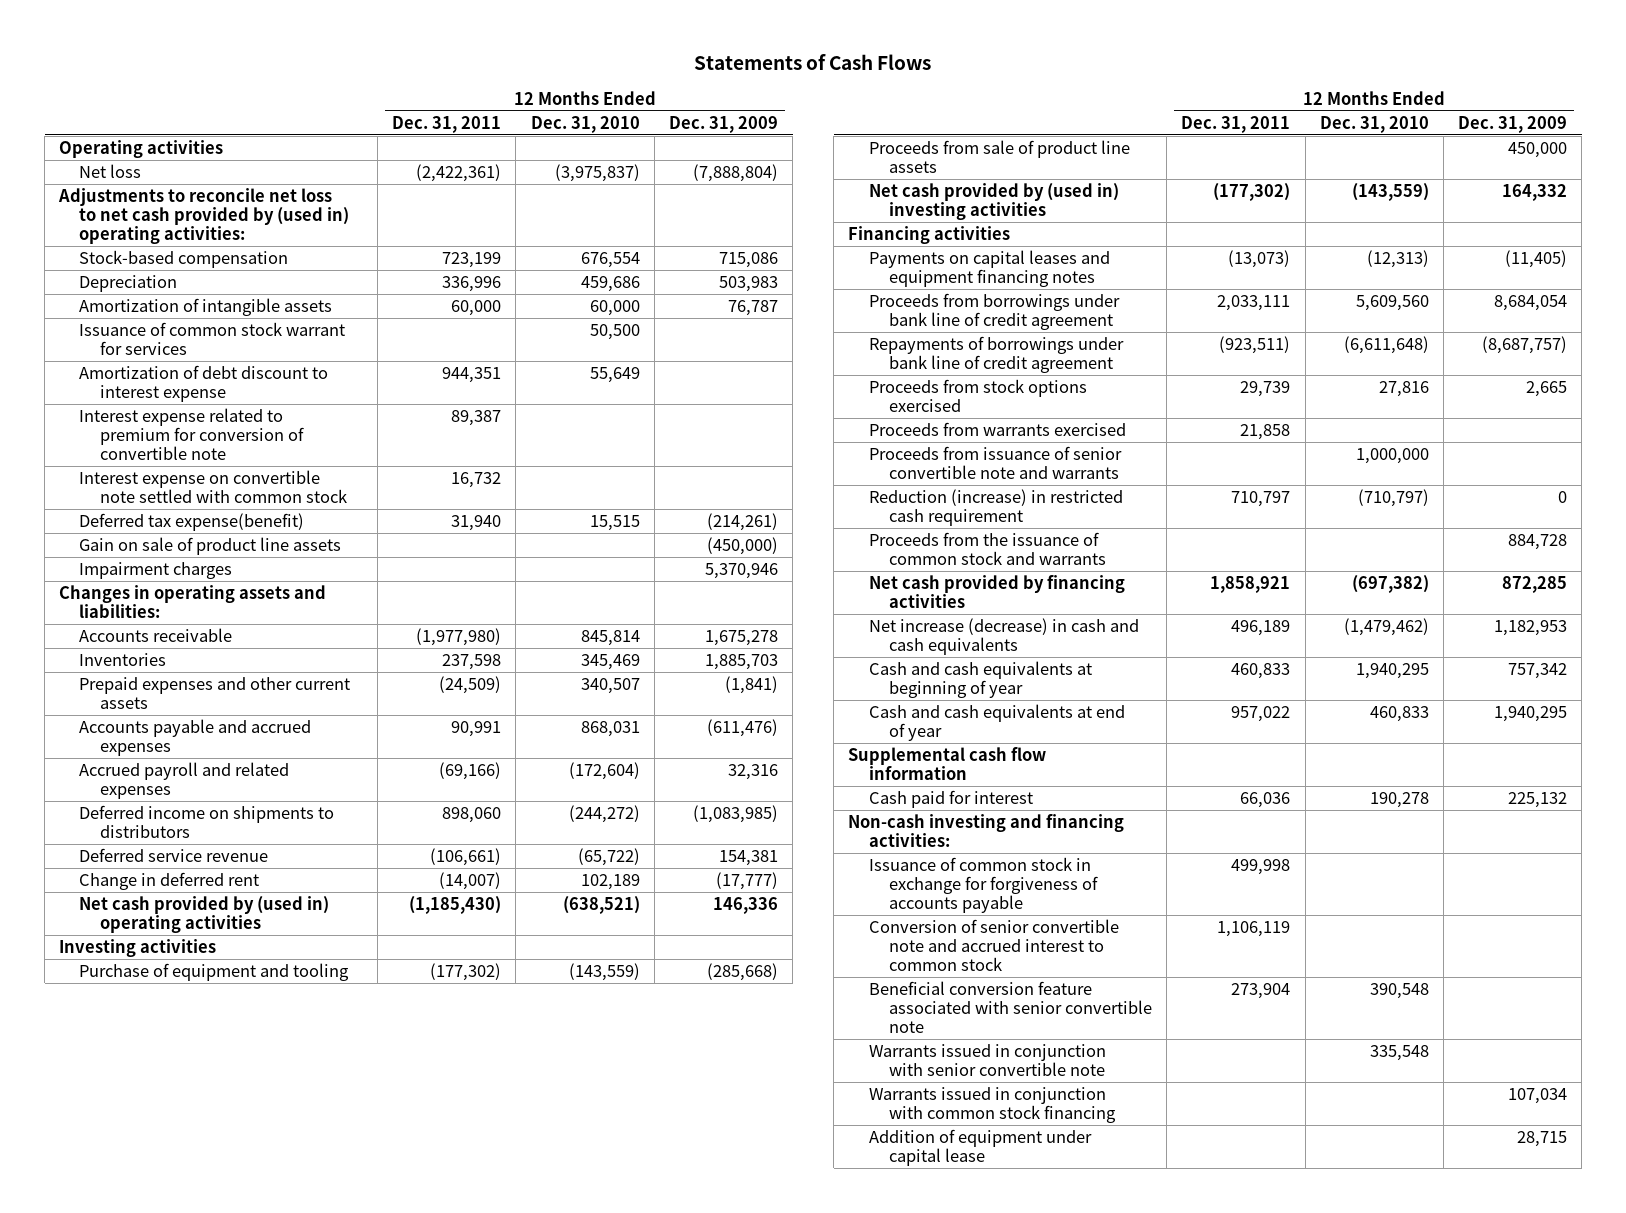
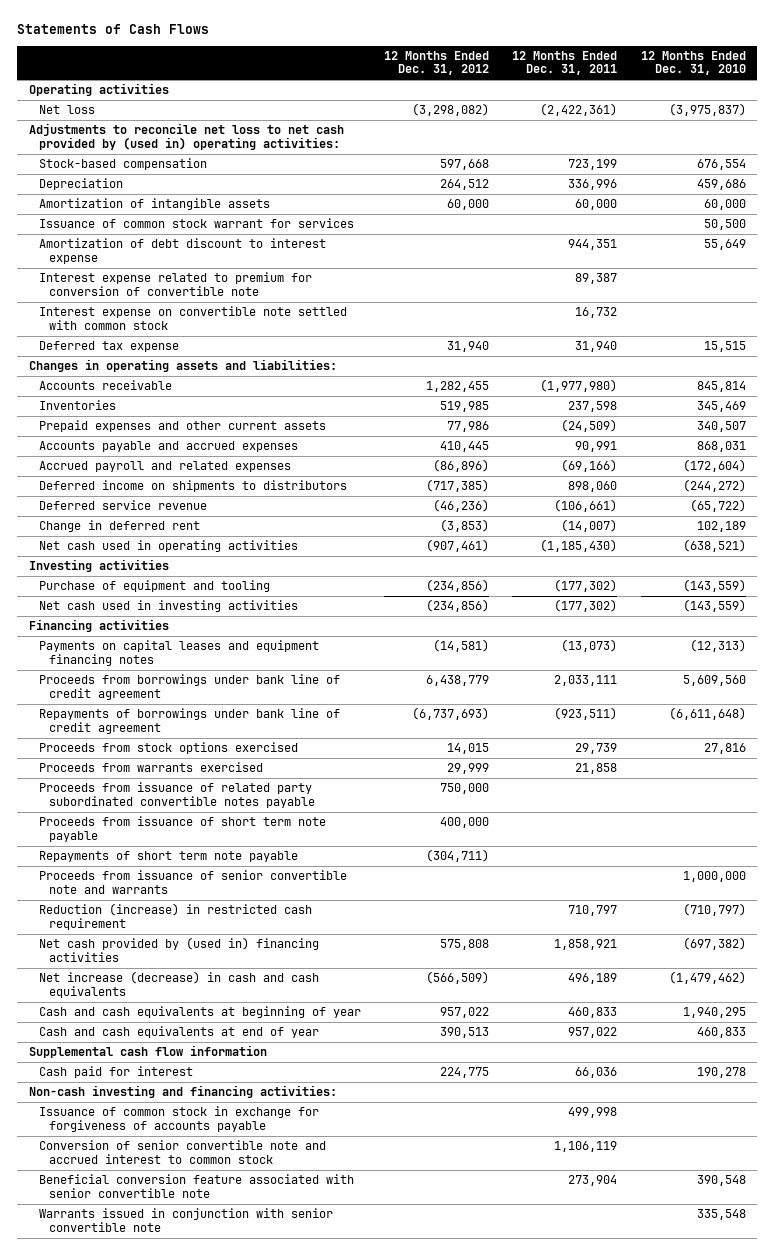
- | 12 Months Ended Dec. 31, 2011 | 12 Months Ended Dec. 31, 2010 | 12 Months Ended Dec. 31, 2009
+ | 12 Months Ended Dec. 31, 2012 | 12 Months Ended Dec. 31, 2011 | 12 Months Ended Dec. 31, 2010
- Deferred tax expense(benefit) | 31,940 | 15,515 | (214,261)
- Gain on sale of product line assets | | | (450,000)
- Impairment charges | | | 5,370,946
+ Deferred tax expense | 31,940 | 31,940 | 15,515
- Net cash provided by (used in) operating activities | (1,185,430) | (638,521) | 146,336
+ Net cash used in operating activities | (907,461) | (1,185,430) | (638,521)
- Proceeds from sale of product line assets | | | 450,000
- Net cash provided by (used in) investing activities | (177,302) | (143,559) | 164,332
+ Net cash used in investing activities | (234,856) | (177,302) | (143,559)
+ Proceeds from issuance of related party subordinated convertible notes payable | 750,000 | |
+ Proceeds from issuance of short term note payable | 400,000 | |
+ Repayments of short term note payable | (304,711) | |
- Proceeds from the issuance of common stock and warrants | | | 884,728
- Net cash provided by financing activities | 1,858,921 | (697,382) | 872,285
+ Net cash provided by (used in) financing activities | 575,808 | 1,858,921 | (697,382)
- Warrants issued in conjunction with common stock financing | | | 107,034
- Addition of equipment under capital lease | | | 28,715

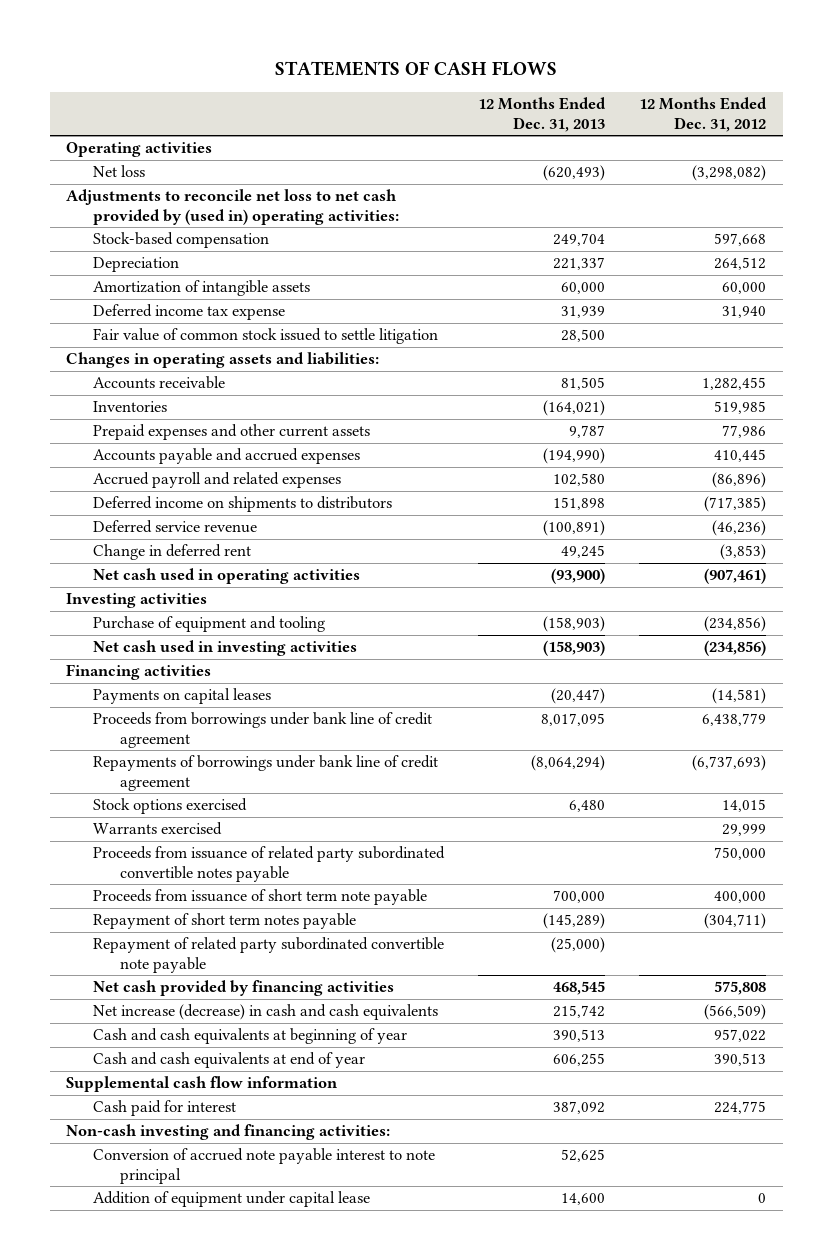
- Statements of Cash Flows
+ STATEMENTS OF CASH FLOWS
- | 12 Months Ended Dec. 31, 2012 | 12 Months Ended Dec. 31, 2011 | 12 Months Ended Dec. 31, 2010
+ | 12 Months Ended Dec. 31, 2013 | 12 Months Ended Dec. 31, 2012
- Issuance of common stock warrant for services | | | 50,500
- Amortization of debt discount to interest expense | | 944,351 | 55,649
- Interest expense related to premium for conversion of convertible note | | 89,387 |
- Interest expense on convertible note settled with common stock | | 16,732 |
- Deferred tax expense | 31,940 | 31,940 | 15,515
+ Deferred income tax expense | 31,939 | 31,940
+ Fair value of common stock issued to settle litigation | 28,500 |
- Payments on capital leases and equipment financing notes | (14,581) | (13,073) | (12,313)
+ Payments on capital leases | (20,447) | (14,581)
- Proceeds from stock options exercised | 14,015 | 29,739 | 27,816
- Proceeds from warrants exercised | 29,999 | 21,858 |
+ Stock options exercised | 6,480 | 14,015
+ Warrants exercised | | 29,999
- Repayments of short term note payable | (304,711) | |
- Proceeds from issuance of senior convertible note and warrants | | | 1,000,000
- Reduction (increase) in restricted cash requirement | | 710,797 | (710,797)
- Net cash provided by (used in) financing activities | 575,808 | 1,858,921 | (697,382)
+ Repayment of short term notes payable | (145,289) | (304,711)
+ Repayment of related party subordinated convertible note payable | (25,000) |
+ Net cash provided by financing activities | 468,545 | 575,808
- Issuance of common stock in exchange for forgiveness of accounts payable | | 499,998 |
- Conversion of senior convertible note and accrued interest to common stock | | 1,106,119 |
- Beneficial conversion feature associated with senior convertible note | | 273,904 | 390,548
- Warrants issued in conjunction with senior convertible note | | | 335,548
+ Conversion of accrued note payable interest to note principal | 52,625 |
+ Addition of equipment under capital lease | 14,600 | 0

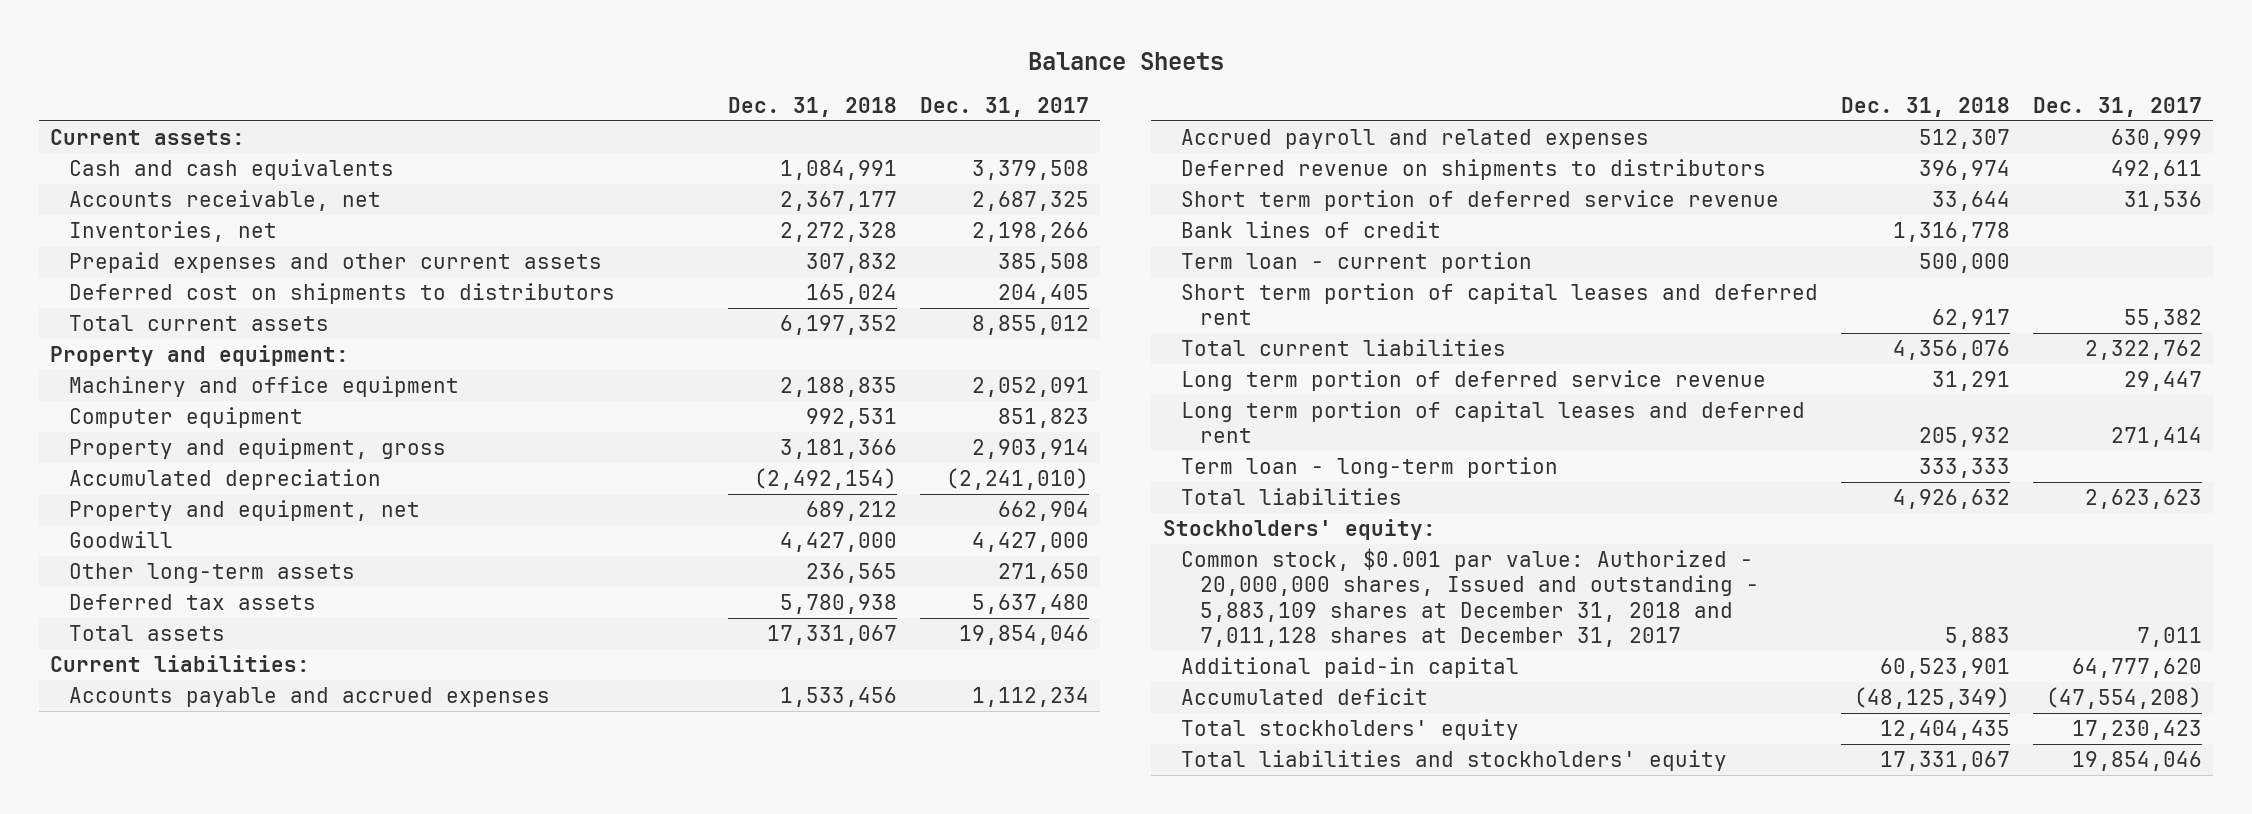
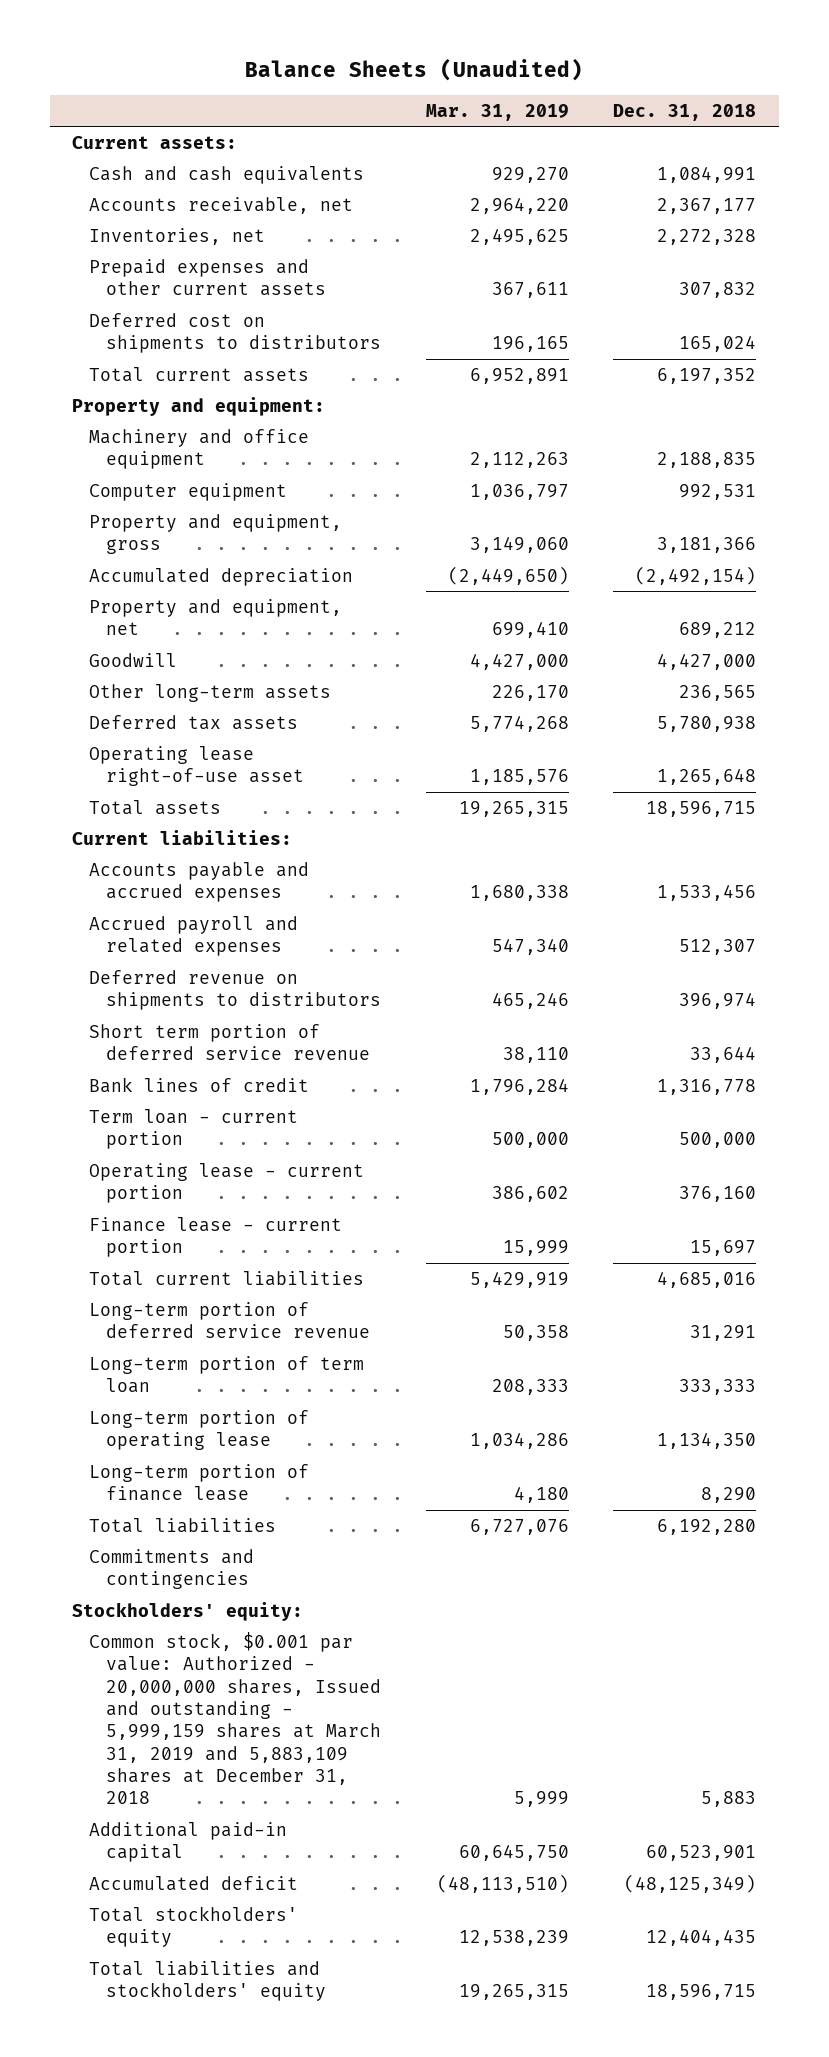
- Balance Sheets
+ Balance Sheets (Unaudited)
- | Dec. 31, 2018 | Dec. 31, 2017
+ | Mar. 31, 2019 | Dec. 31, 2018
- Total assets | 17,331,067 | 19,854,046
+ Operating lease right-of-use asset | 1,185,576 | 1,265,648
+ Total assets | 19,265,315 | 18,596,715
- Short term portion of capital leases and deferred rent | 62,917 | 55,382
- Total current liabilities | 4,356,076 | 2,322,762
- Long term portion of deferred service revenue | 31,291 | 29,447
- Long term portion of capital leases and deferred rent | 205,932 | 271,414
- Term loan - long-term portion | 333,333 |
- Total liabilities | 4,926,632 | 2,623,623
+ Operating lease - current portion | 386,602 | 376,160
+ Finance lease - current portion | 15,999 | 15,697
+ Total current liabilities | 5,429,919 | 4,685,016
+ Long-term portion of deferred service revenue | 50,358 | 31,291
+ Long-term portion of term loan | 208,333 | 333,333
+ Long-term portion of operating lease | 1,034,286 | 1,134,350
+ Long-term portion of finance lease | 4,180 | 8,290
+ Total liabilities | 6,727,076 | 6,192,280
+ Commitments and contingencies
- Common stock, $0.001 par value: Authorized - 20,000,000 shares, Issued and outstanding - 5,883,109 shares at December 31, 2018 and 7,011,128 shares at December 31, 2017 | 5,883 | 7,011
+ Common stock, $0.001 par value: Authorized - 20,000,000 shares, Issued and outstanding - 5,999,159 shares at March 31, 2019 and 5,883,109 shares at December 31, 2018 | 5,999 | 5,883
- Total liabilities and stockholders' equity | 17,331,067 | 19,854,046
+ Total liabilities and stockholders' equity | 19,265,315 | 18,596,715

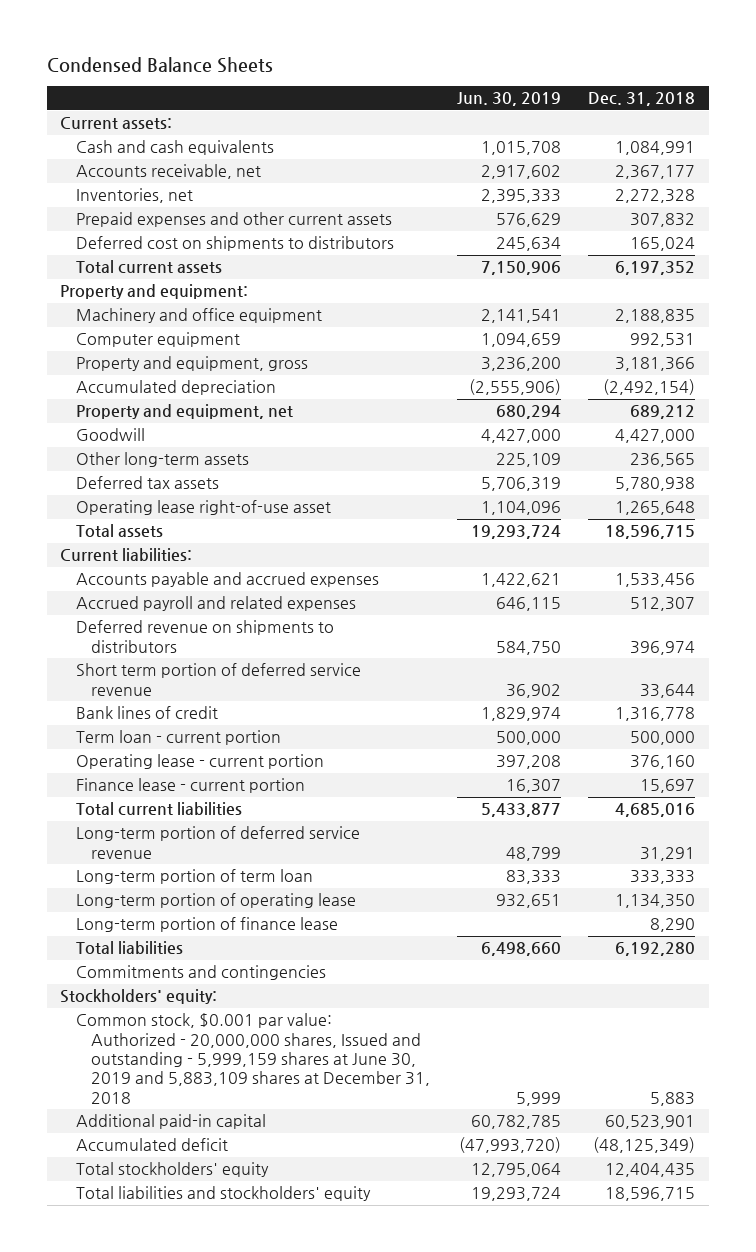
- Balance Sheets (Unaudited)
+ Condensed Balance Sheets
- | Mar. 31, 2019 | Dec. 31, 2018
+ | Jun. 30, 2019 | Dec. 31, 2018
- Common stock, $0.001 par value: Authorized - 20,000,000 shares, Issued and outstanding - 5,999,159 shares at March 31, 2019 and 5,883,109 shares at December 31, 2018 | 5,999 | 5,883
+ Common stock, $0.001 par value: Authorized - 20,000,000 shares, Issued and outstanding - 5,999,159 shares at June 30, 2019 and 5,883,109 shares at December 31, 2018 | 5,999 | 5,883

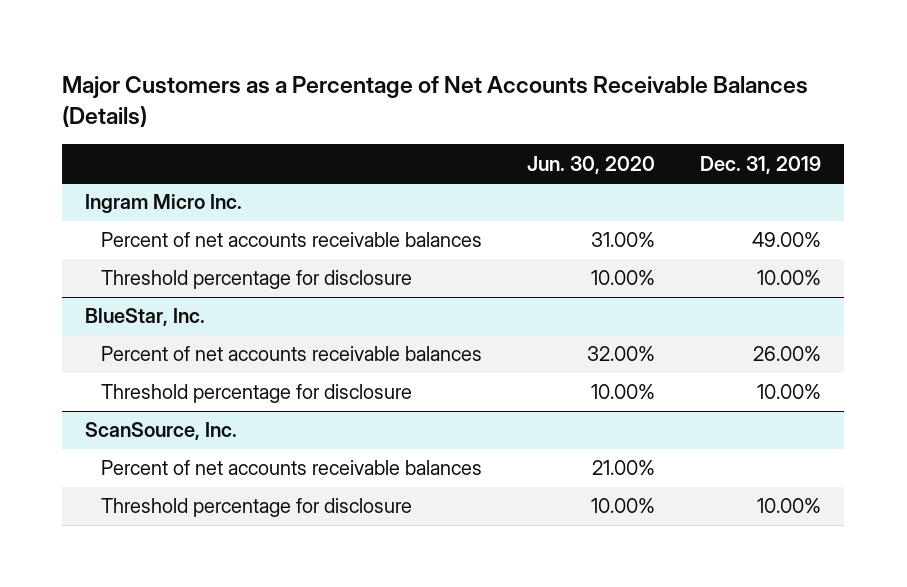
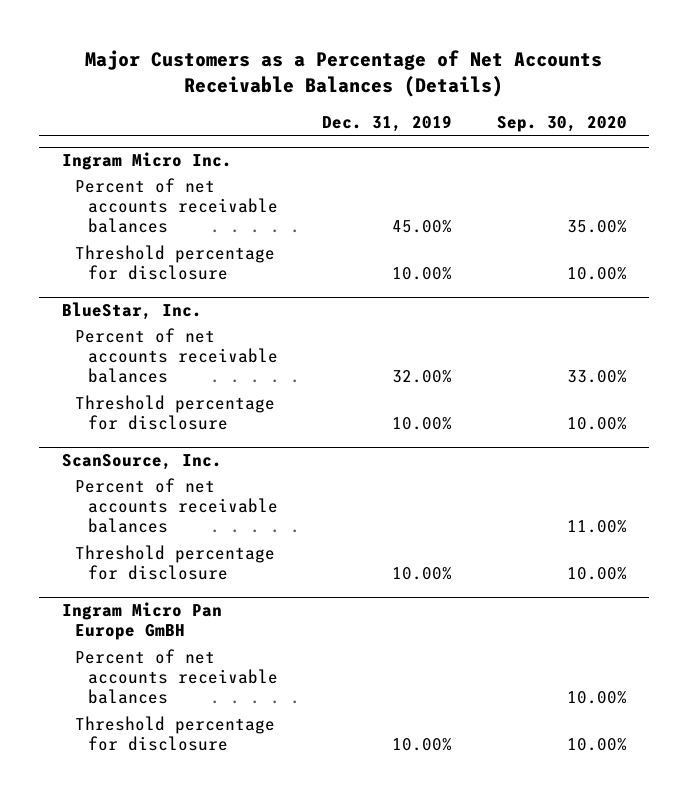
- | Jun. 30, 2020 | Dec. 31, 2019
+ | Dec. 31, 2019 | Sep. 30, 2020
@ Ingram Micro Inc.
- Percent of net accounts receivable balances | 31.00% | 49.00%
+ Percent of net accounts receivable balances | 45.00% | 35.00%
@ BlueStar, Inc.
- Percent of net accounts receivable balances | 32.00% | 26.00%
+ Percent of net accounts receivable balances | 32.00% | 33.00%
+ Ingram Micro Pan Europe GmBH
+ Percent of net accounts receivable balances | | 10.00%
+ Threshold percentage for disclosure | 10.00% | 10.00%

